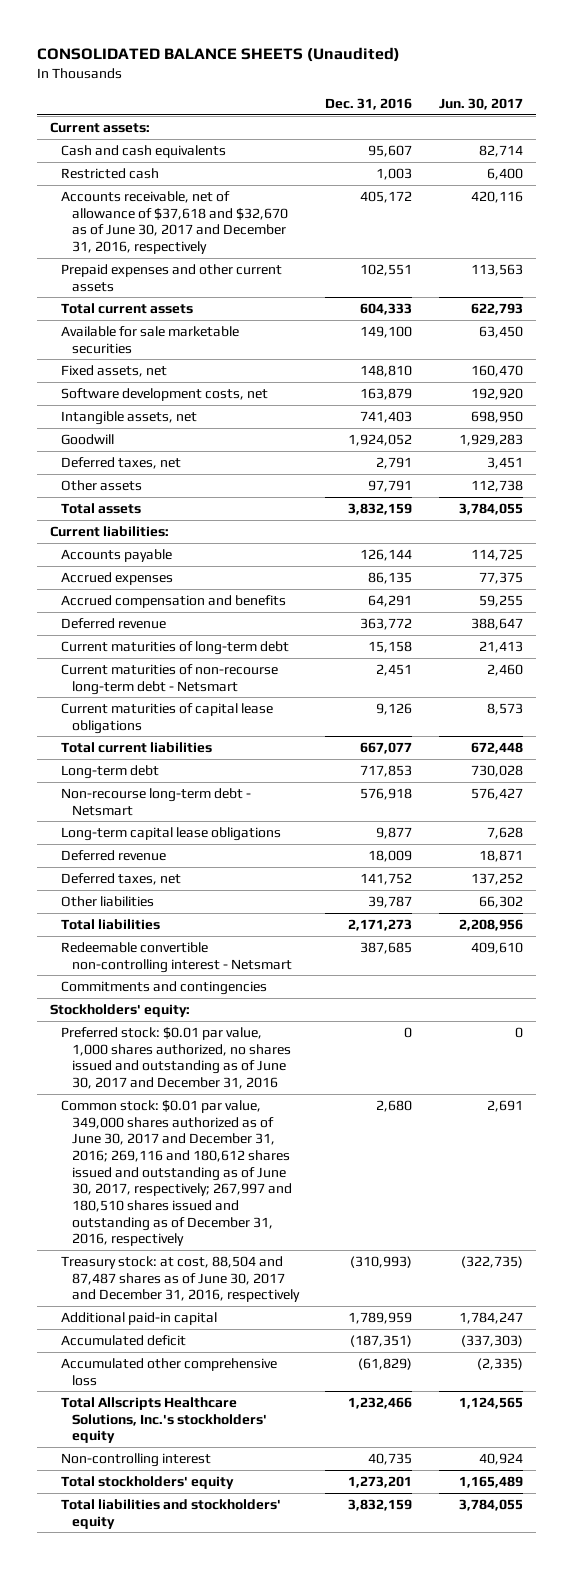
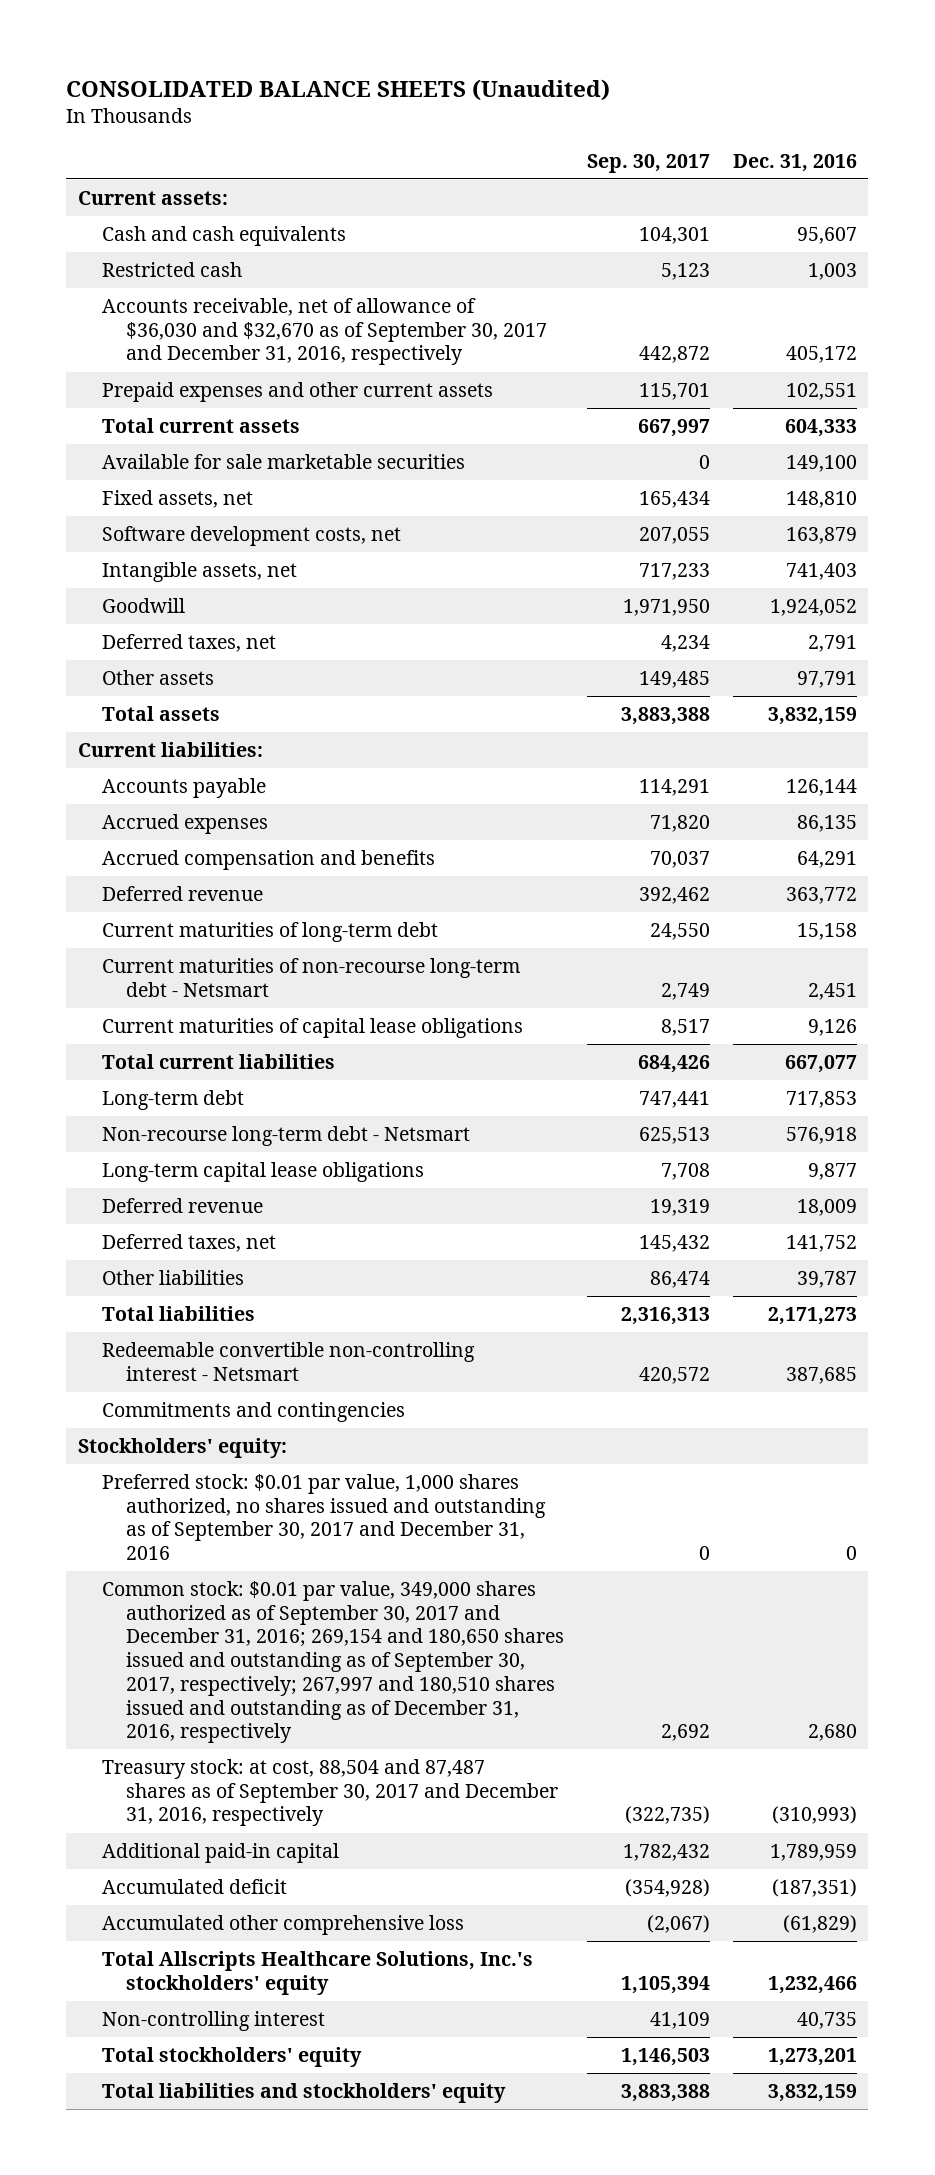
- | Dec. 31, 2016 | Jun. 30, 2017
+ | Sep. 30, 2017 | Dec. 31, 2016
- Accounts receivable, net of allowance of $37,618 and $32,670 as of June 30, 2017 and December 31, 2016, respectively | 405,172 | 420,116
+ Accounts receivable, net of allowance of $36,030 and $32,670 as of September 30, 2017 and December 31, 2016, respectively | 442,872 | 405,172
- Preferred stock: $0.01 par value, 1,000 shares authorized, no shares issued and outstanding as of June 30, 2017 and December 31, 2016 | 0 | 0
- Common stock: $0.01 par value, 349,000 shares authorized as of June 30, 2017 and December 31, 2016; 269,116 and 180,612 shares issued and outstanding as of June 30, 2017, respectively; 267,997 and 180,510 shares issued and outstanding as of December 31, 2016, respectively | 2,680 | 2,691
- Treasury stock: at cost, 88,504 and 87,487 shares as of June 30, 2017 and December 31, 2016, respectively | (310,993) | (322,735)
+ Preferred stock: $0.01 par value, 1,000 shares authorized, no shares issued and outstanding as of September 30, 2017 and December 31, 2016 | 0 | 0
+ Common stock: $0.01 par value, 349,000 shares authorized as of September 30, 2017 and December 31, 2016; 269,154 and 180,650 shares issued and outstanding as of September 30, 2017, respectively; 267,997 and 180,510 shares issued and outstanding as of December 31, 2016, respectively | 2,692 | 2,680
+ Treasury stock: at cost, 88,504 and 87,487 shares as of September 30, 2017 and December 31, 2016, respectively | (322,735) | (310,993)

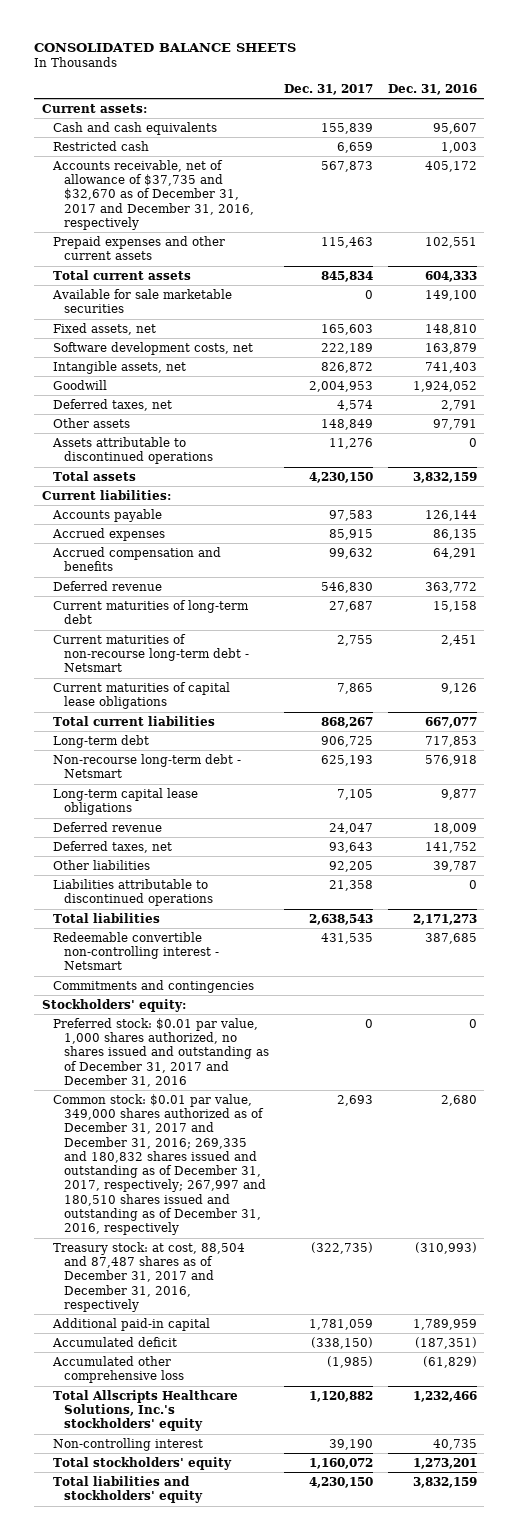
- CONSOLIDATED BALANCE SHEETS (Unaudited)
+ CONSOLIDATED BALANCE SHEETS
- | Sep. 30, 2017 | Dec. 31, 2016
+ | Dec. 31, 2017 | Dec. 31, 2016
- Accounts receivable, net of allowance of $36,030 and $32,670 as of September 30, 2017 and December 31, 2016, respectively | 442,872 | 405,172
+ Accounts receivable, net of allowance of $37,735 and $32,670 as of December 31, 2017 and December 31, 2016, respectively | 567,873 | 405,172
+ Assets attributable to discontinued operations | 11,276 | 0
+ Liabilities attributable to discontinued operations | 21,358 | 0
- Preferred stock: $0.01 par value, 1,000 shares authorized, no shares issued and outstanding as of September 30, 2017 and December 31, 2016 | 0 | 0
- Common stock: $0.01 par value, 349,000 shares authorized as of September 30, 2017 and December 31, 2016; 269,154 and 180,650 shares issued and outstanding as of September 30, 2017, respectively; 267,997 and 180,510 shares issued and outstanding as of December 31, 2016, respectively | 2,692 | 2,680
- Treasury stock: at cost, 88,504 and 87,487 shares as of September 30, 2017 and December 31, 2016, respectively | (322,735) | (310,993)
+ Preferred stock: $0.01 par value, 1,000 shares authorized, no shares issued and outstanding as of December 31, 2017 and December 31, 2016 | 0 | 0
+ Common stock: $0.01 par value, 349,000 shares authorized as of December 31, 2017 and December 31, 2016; 269,335 and 180,832 shares issued and outstanding as of December 31, 2017, respectively; 267,997 and 180,510 shares issued and outstanding as of December 31, 2016, respectively | 2,693 | 2,680
+ Treasury stock: at cost, 88,504 and 87,487 shares as of December 31, 2017 and December 31, 2016, respectively | (322,735) | (310,993)

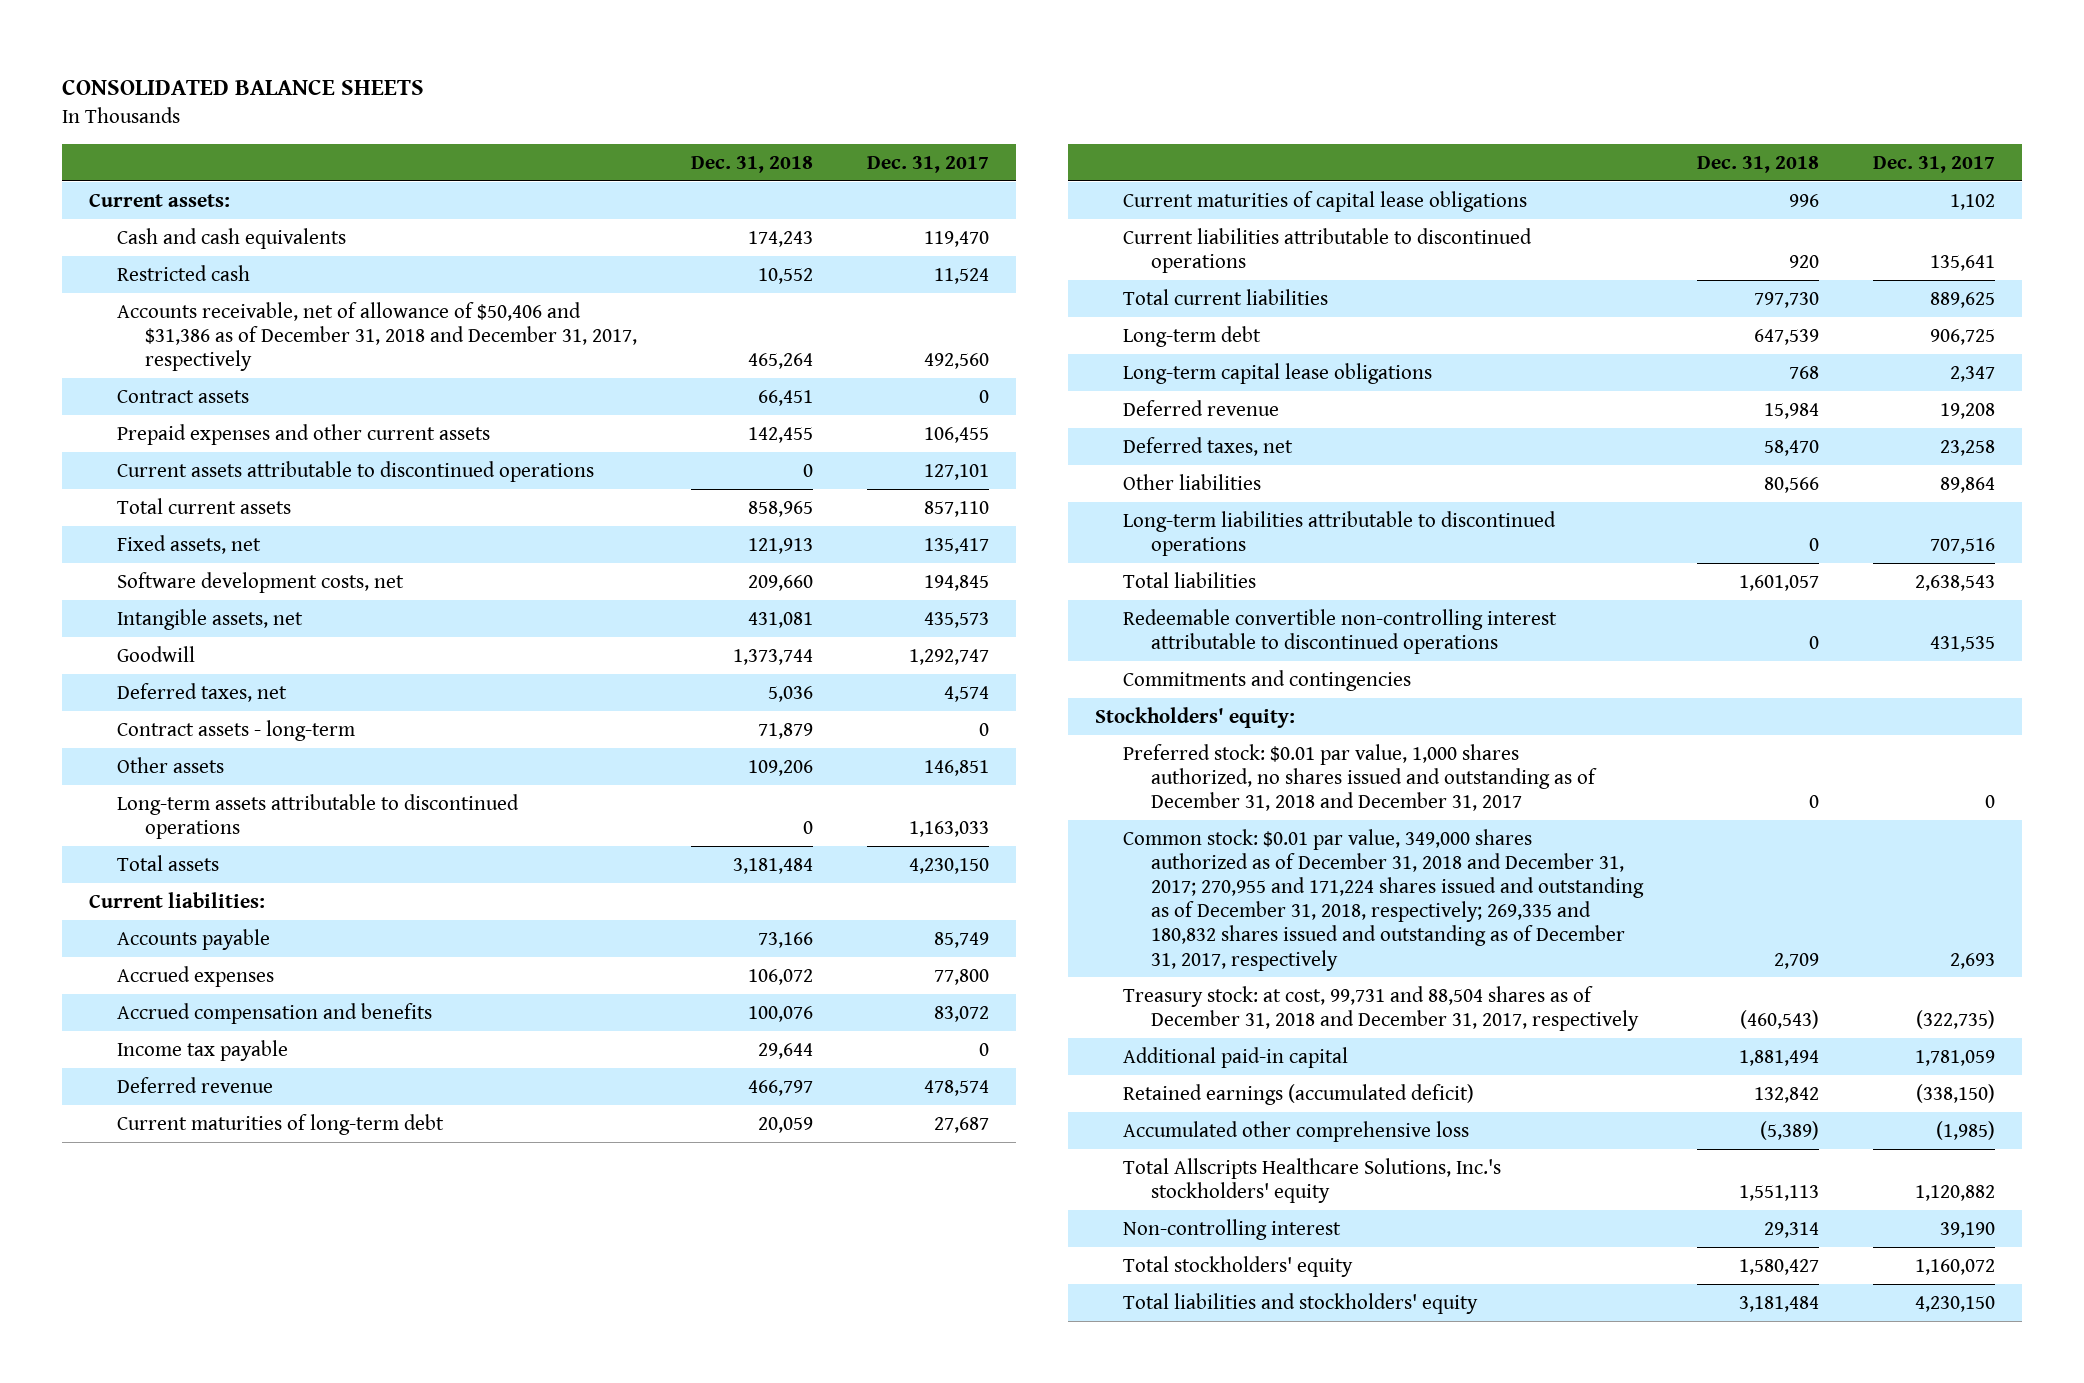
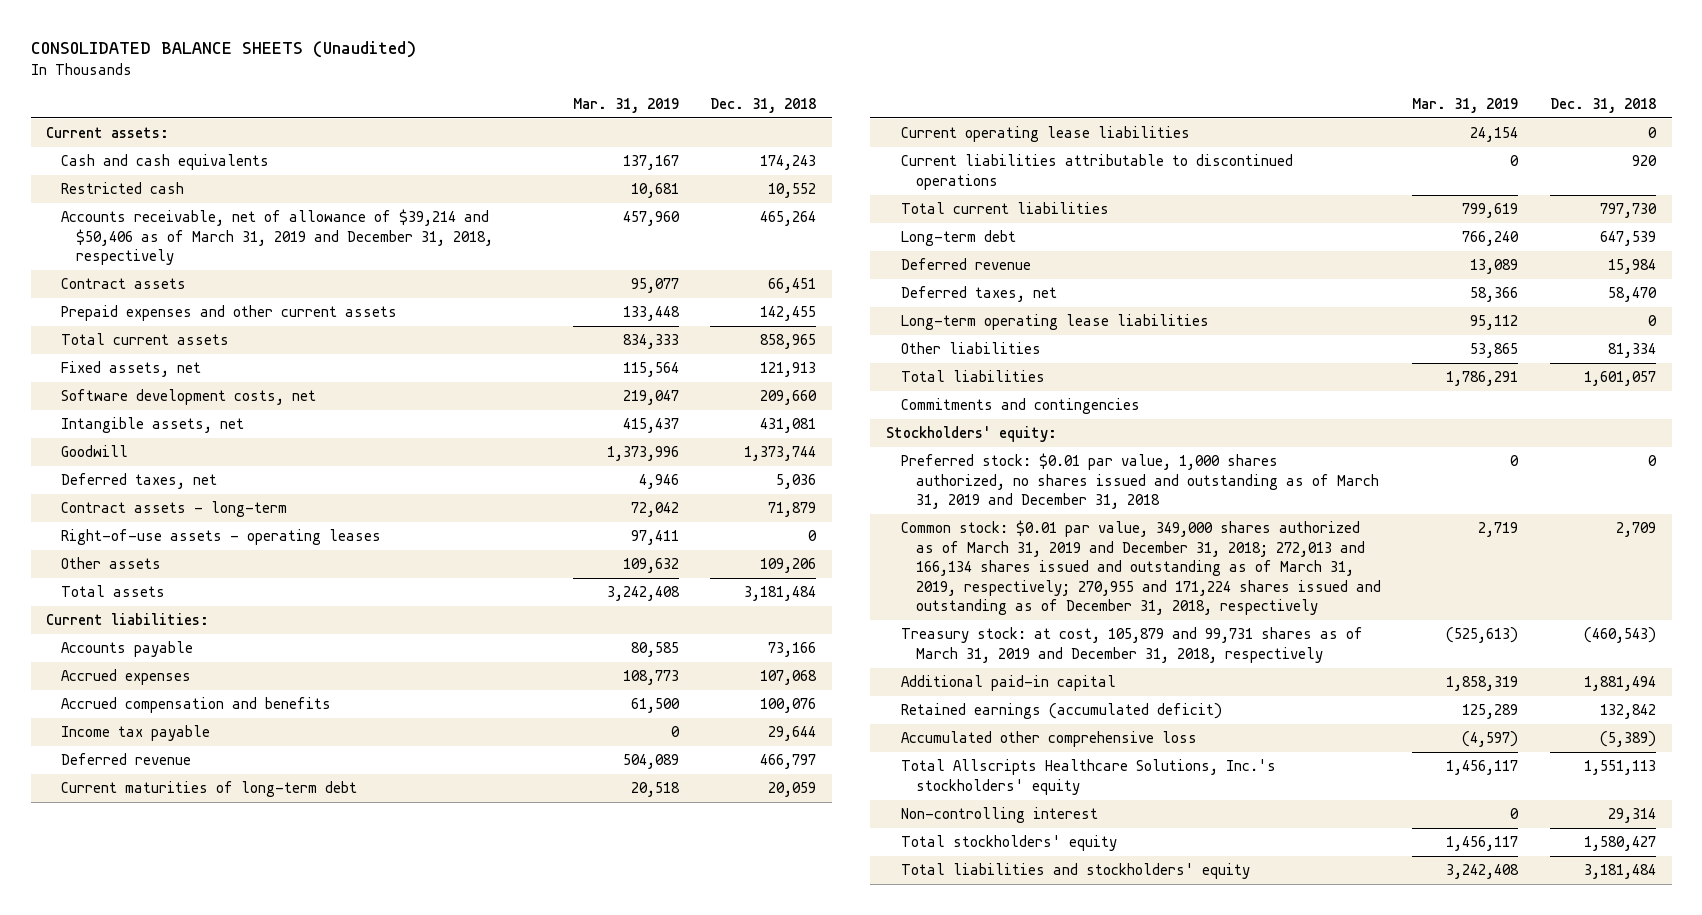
- CONSOLIDATED BALANCE SHEETS
+ CONSOLIDATED BALANCE SHEETS (Unaudited)
- | Dec. 31, 2018 | Dec. 31, 2017
+ | Mar. 31, 2019 | Dec. 31, 2018
- Accounts receivable, net of allowance of $50,406 and $31,386 as of December 31, 2018 and December 31, 2017, respectively | 465,264 | 492,560
+ Accounts receivable, net of allowance of $39,214 and $50,406 as of March 31, 2019 and December 31, 2018, respectively | 457,960 | 465,264
- Current assets attributable to discontinued operations | 0 | 127,101
+ Right-of-use assets - operating leases | 97,411 | 0
- Long-term assets attributable to discontinued operations | 0 | 1,163,033
- Accrued expenses | 106,072 | 77,800
+ Accrued expenses | 108,773 | 107,068
- Current maturities of capital lease obligations | 996 | 1,102
+ Current operating lease liabilities | 24,154 | 0
- Long-term capital lease obligations | 768 | 2,347
- Other liabilities | 80,566 | 89,864
- Long-term liabilities attributable to discontinued operations | 0 | 707,516
+ Long-term operating lease liabilities | 95,112 | 0
+ Other liabilities | 53,865 | 81,334
- Redeemable convertible non-controlling interest attributable to discontinued operations | 0 | 431,535
- Preferred stock: $0.01 par value, 1,000 shares authorized, no shares issued and outstanding as of December 31, 2018 and December 31, 2017 | 0 | 0
- Common stock: $0.01 par value, 349,000 shares authorized as of December 31, 2018 and December 31, 2017; 270,955 and 171,224 shares issued and outstanding as of December 31, 2018, respectively; 269,335 and 180,832 shares issued and outstanding as of December 31, 2017, respectively | 2,709 | 2,693
- Treasury stock: at cost, 99,731 and 88,504 shares as of December 31, 2018 and December 31, 2017, respectively | (460,543) | (322,735)
+ Preferred stock: $0.01 par value, 1,000 shares authorized, no shares issued and outstanding as of March 31, 2019 and December 31, 2018 | 0 | 0
+ Common stock: $0.01 par value, 349,000 shares authorized as of March 31, 2019 and December 31, 2018; 272,013 and 166,134 shares issued and outstanding as of March 31, 2019, respectively; 270,955 and 171,224 shares issued and outstanding as of December 31, 2018, respectively | 2,719 | 2,709
+ Treasury stock: at cost, 105,879 and 99,731 shares as of March 31, 2019 and December 31, 2018, respectively | (525,613) | (460,543)

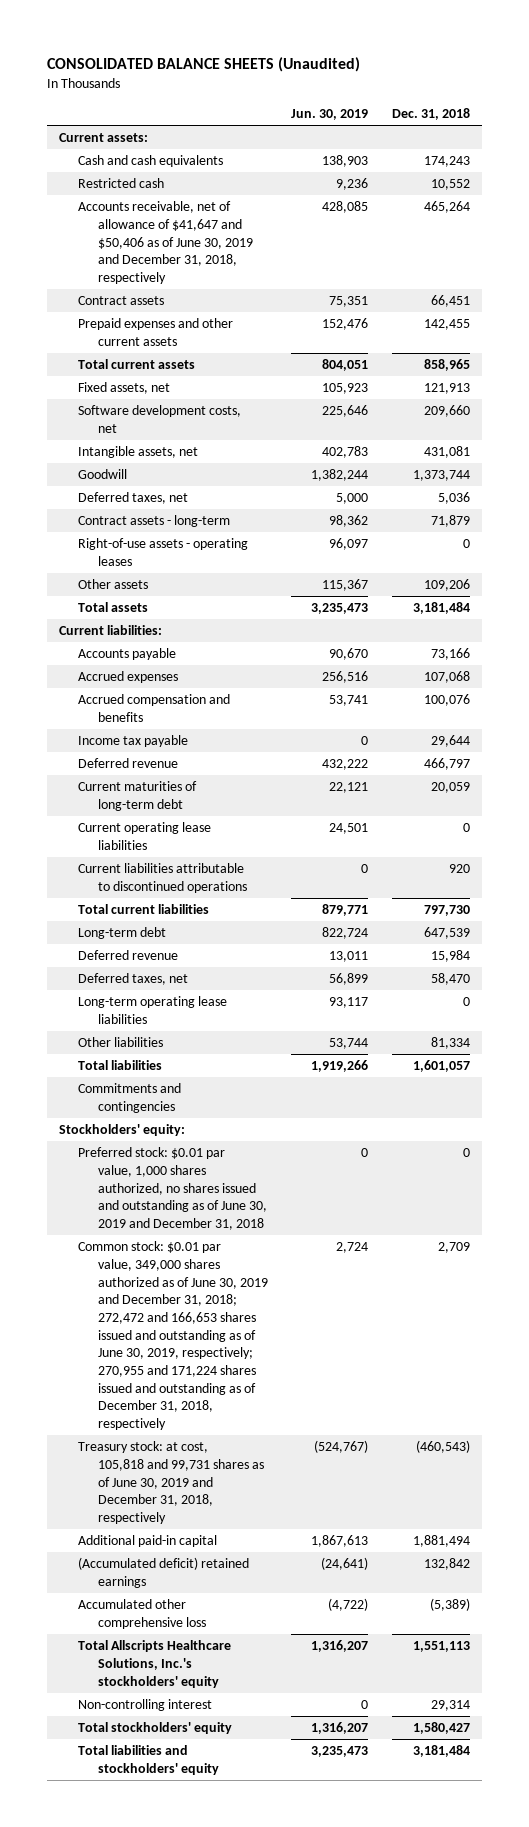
- | Mar. 31, 2019 | Dec. 31, 2018
+ | Jun. 30, 2019 | Dec. 31, 2018
- Accounts receivable, net of allowance of $39,214 and $50,406 as of March 31, 2019 and December 31, 2018, respectively | 457,960 | 465,264
+ Accounts receivable, net of allowance of $41,647 and $50,406 as of June 30, 2019 and December 31, 2018, respectively | 428,085 | 465,264
- Preferred stock: $0.01 par value, 1,000 shares authorized, no shares issued and outstanding as of March 31, 2019 and December 31, 2018 | 0 | 0
- Common stock: $0.01 par value, 349,000 shares authorized as of March 31, 2019 and December 31, 2018; 272,013 and 166,134 shares issued and outstanding as of March 31, 2019, respectively; 270,955 and 171,224 shares issued and outstanding as of December 31, 2018, respectively | 2,719 | 2,709
- Treasury stock: at cost, 105,879 and 99,731 shares as of March 31, 2019 and December 31, 2018, respectively | (525,613) | (460,543)
+ Preferred stock: $0.01 par value, 1,000 shares authorized, no shares issued and outstanding as of June 30, 2019 and December 31, 2018 | 0 | 0
+ Common stock: $0.01 par value, 349,000 shares authorized as of June 30, 2019 and December 31, 2018; 272,472 and 166,653 shares issued and outstanding as of June 30, 2019, respectively; 270,955 and 171,224 shares issued and outstanding as of December 31, 2018, respectively | 2,724 | 2,709
+ Treasury stock: at cost, 105,818 and 99,731 shares as of June 30, 2019 and December 31, 2018, respectively | (524,767) | (460,543)
- Retained earnings (accumulated deficit) | 125,289 | 132,842
+ (Accumulated deficit) retained earnings | (24,641) | 132,842

